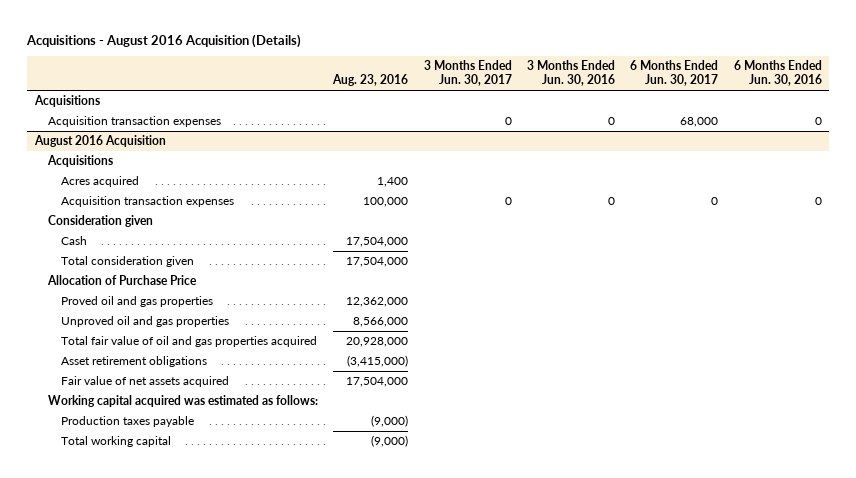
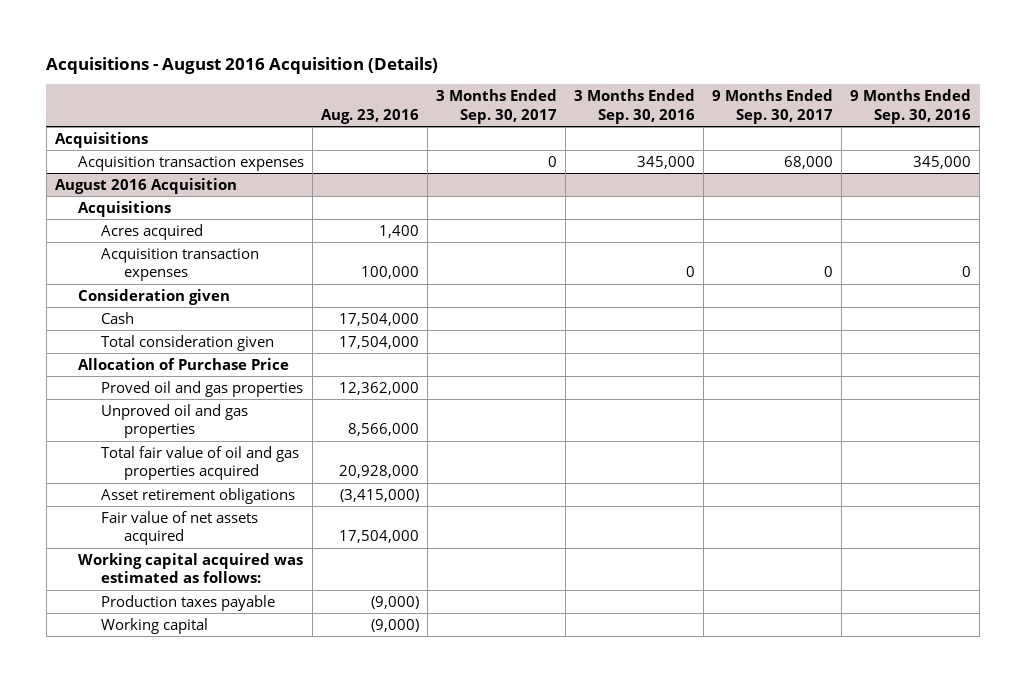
- | Aug. 23, 2016 | 3 Months Ended Jun. 30, 2017 | 3 Months Ended Jun. 30, 2016 | 6 Months Ended Jun. 30, 2017 | 6 Months Ended Jun. 30, 2016
+ | Aug. 23, 2016 | 3 Months Ended Sep. 30, 2017 | 3 Months Ended Sep. 30, 2016 | 9 Months Ended Sep. 30, 2017 | 9 Months Ended Sep. 30, 2016
@ August 2016 Acquisition
- Total working capital | (9,000) | | | |
+ Working capital | (9,000) | | | |

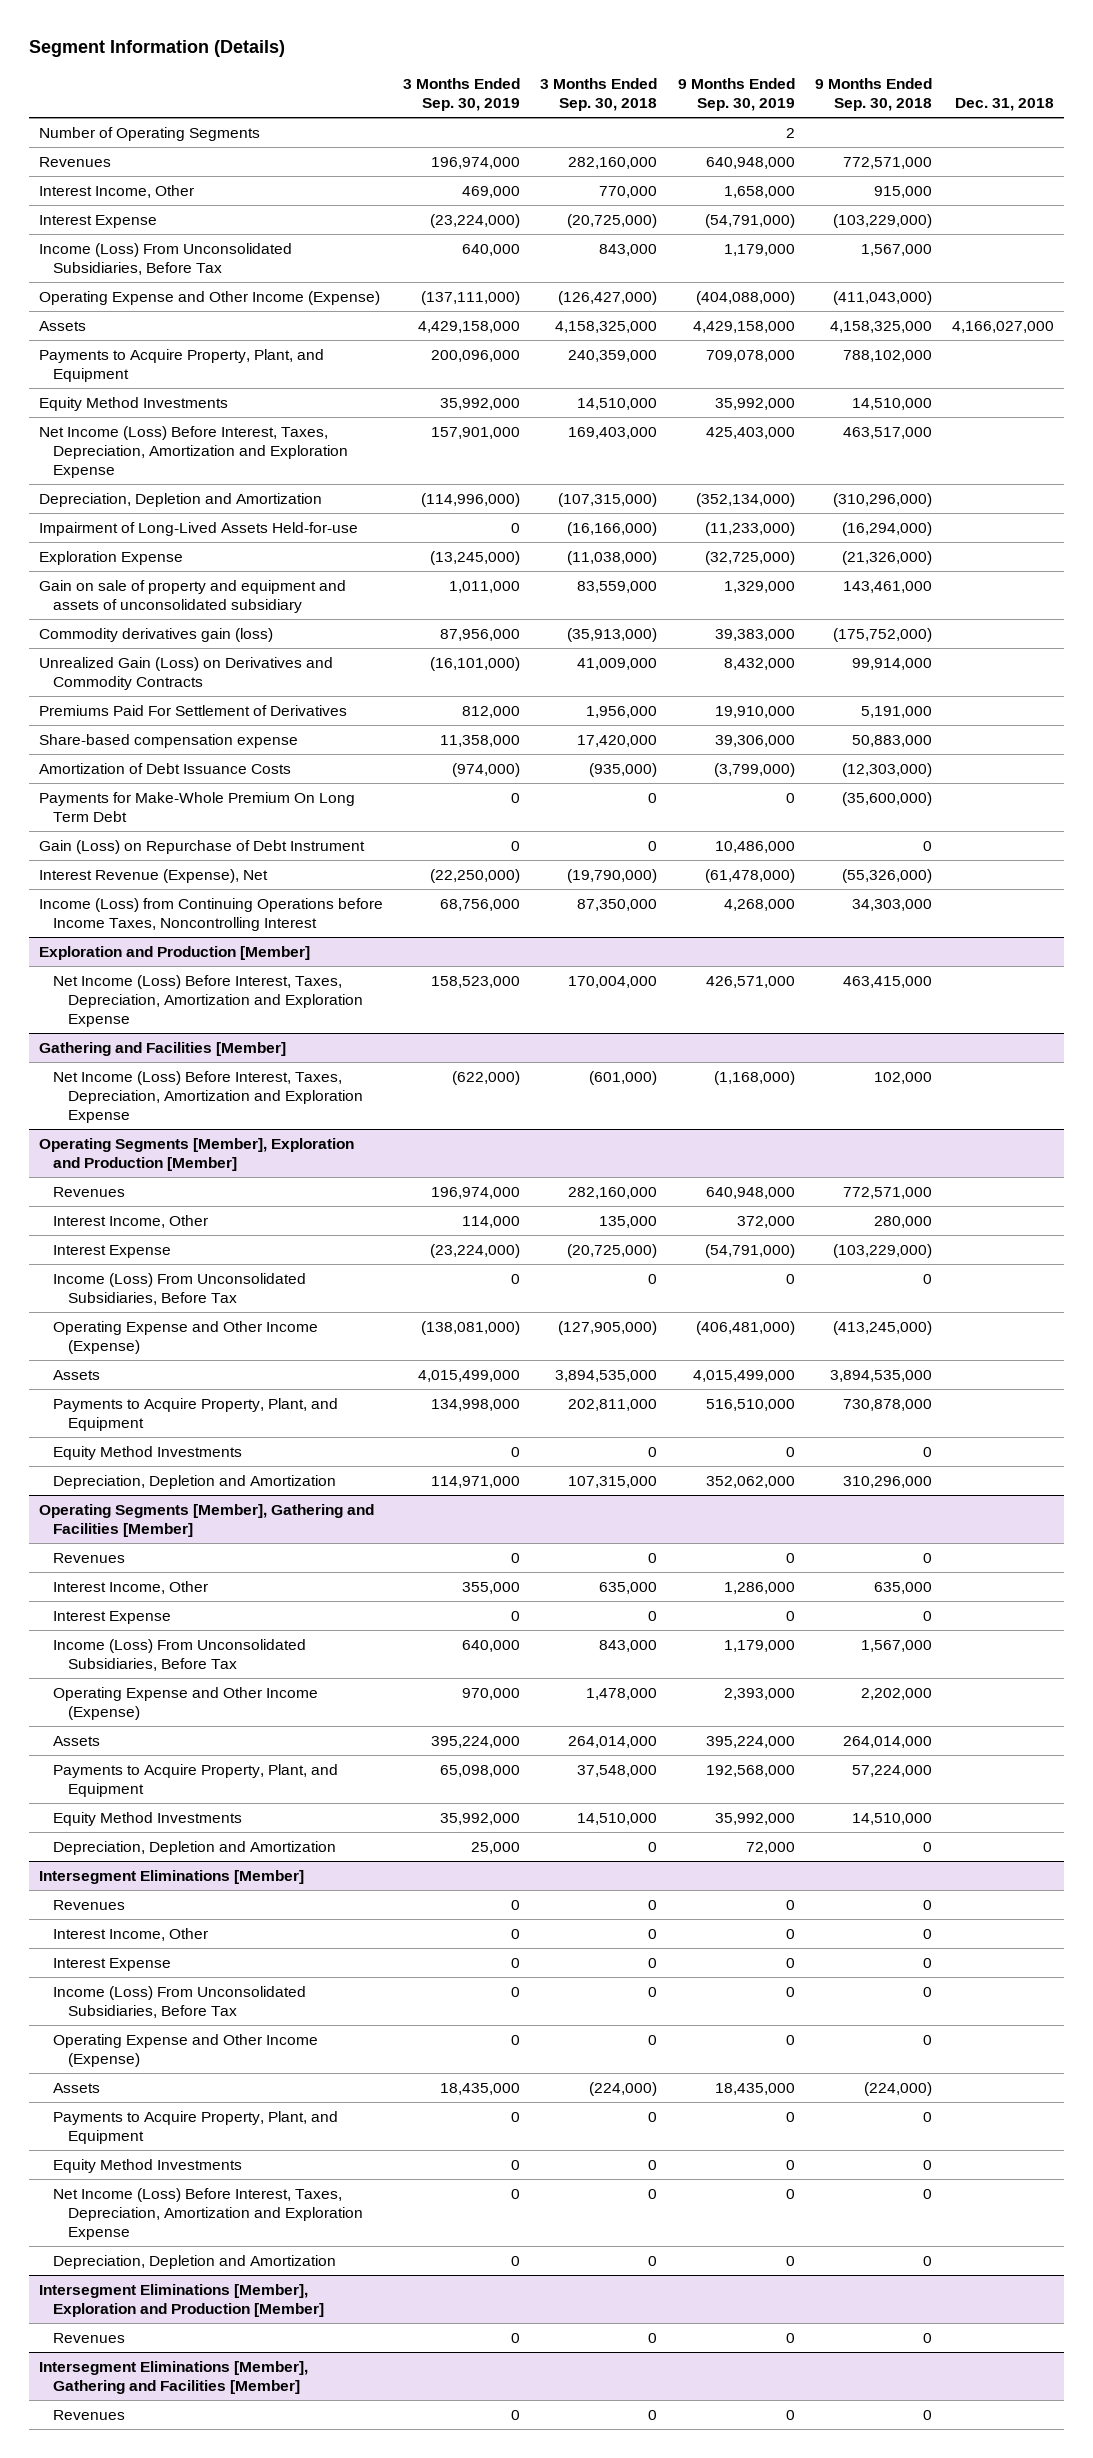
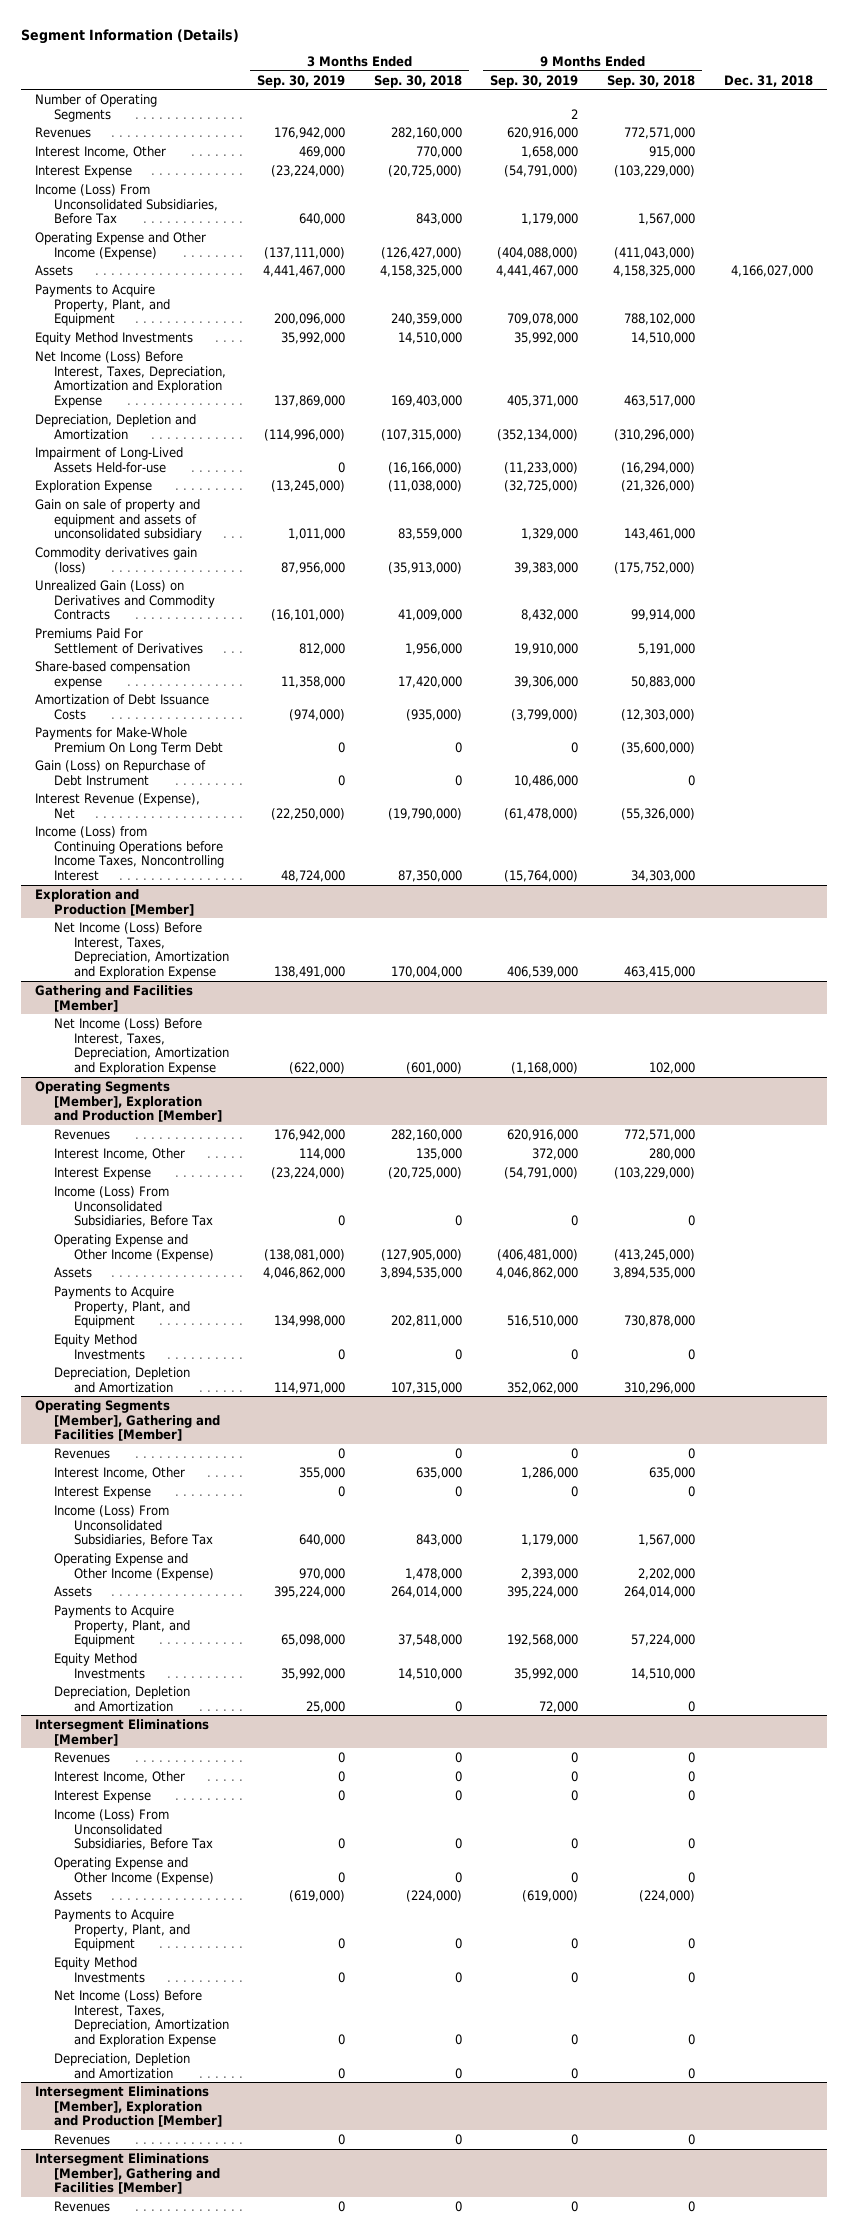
- Revenues | 196,974,000 | 282,160,000 | 640,948,000 | 772,571,000 |
+ Revenues | 176,942,000 | 282,160,000 | 620,916,000 | 772,571,000 |
- Assets | 4,429,158,000 | 4,158,325,000 | 4,429,158,000 | 4,158,325,000 | 4,166,027,000
+ Assets | 4,441,467,000 | 4,158,325,000 | 4,441,467,000 | 4,158,325,000 | 4,166,027,000
- Net Income (Loss) Before Interest, Taxes, Depreciation, Amortization and Exploration Expense | 157,901,000 | 169,403,000 | 425,403,000 | 463,517,000 |
+ Net Income (Loss) Before Interest, Taxes, Depreciation, Amortization and Exploration Expense | 137,869,000 | 169,403,000 | 405,371,000 | 463,517,000 |
- Income (Loss) from Continuing Operations before Income Taxes, Noncontrolling Interest | 68,756,000 | 87,350,000 | 4,268,000 | 34,303,000 |
+ Income (Loss) from Continuing Operations before Income Taxes, Noncontrolling Interest | 48,724,000 | 87,350,000 | (15,764,000) | 34,303,000 |
@ Exploration and Production [Member]
- Net Income (Loss) Before Interest, Taxes, Depreciation, Amortization and Exploration Expense | 158,523,000 | 170,004,000 | 426,571,000 | 463,415,000 |
+ Net Income (Loss) Before Interest, Taxes, Depreciation, Amortization and Exploration Expense | 138,491,000 | 170,004,000 | 406,539,000 | 463,415,000 |
@ Operating Segments [Member], Exploration and Production [Member]
- Revenues | 196,974,000 | 282,160,000 | 640,948,000 | 772,571,000 |
+ Revenues | 176,942,000 | 282,160,000 | 620,916,000 | 772,571,000 |
- Assets | 4,015,499,000 | 3,894,535,000 | 4,015,499,000 | 3,894,535,000 |
+ Assets | 4,046,862,000 | 3,894,535,000 | 4,046,862,000 | 3,894,535,000 |
@ Intersegment Eliminations [Member]
- Assets | 18,435,000 | (224,000) | 18,435,000 | (224,000) |
+ Assets | (619,000) | (224,000) | (619,000) | (224,000) |

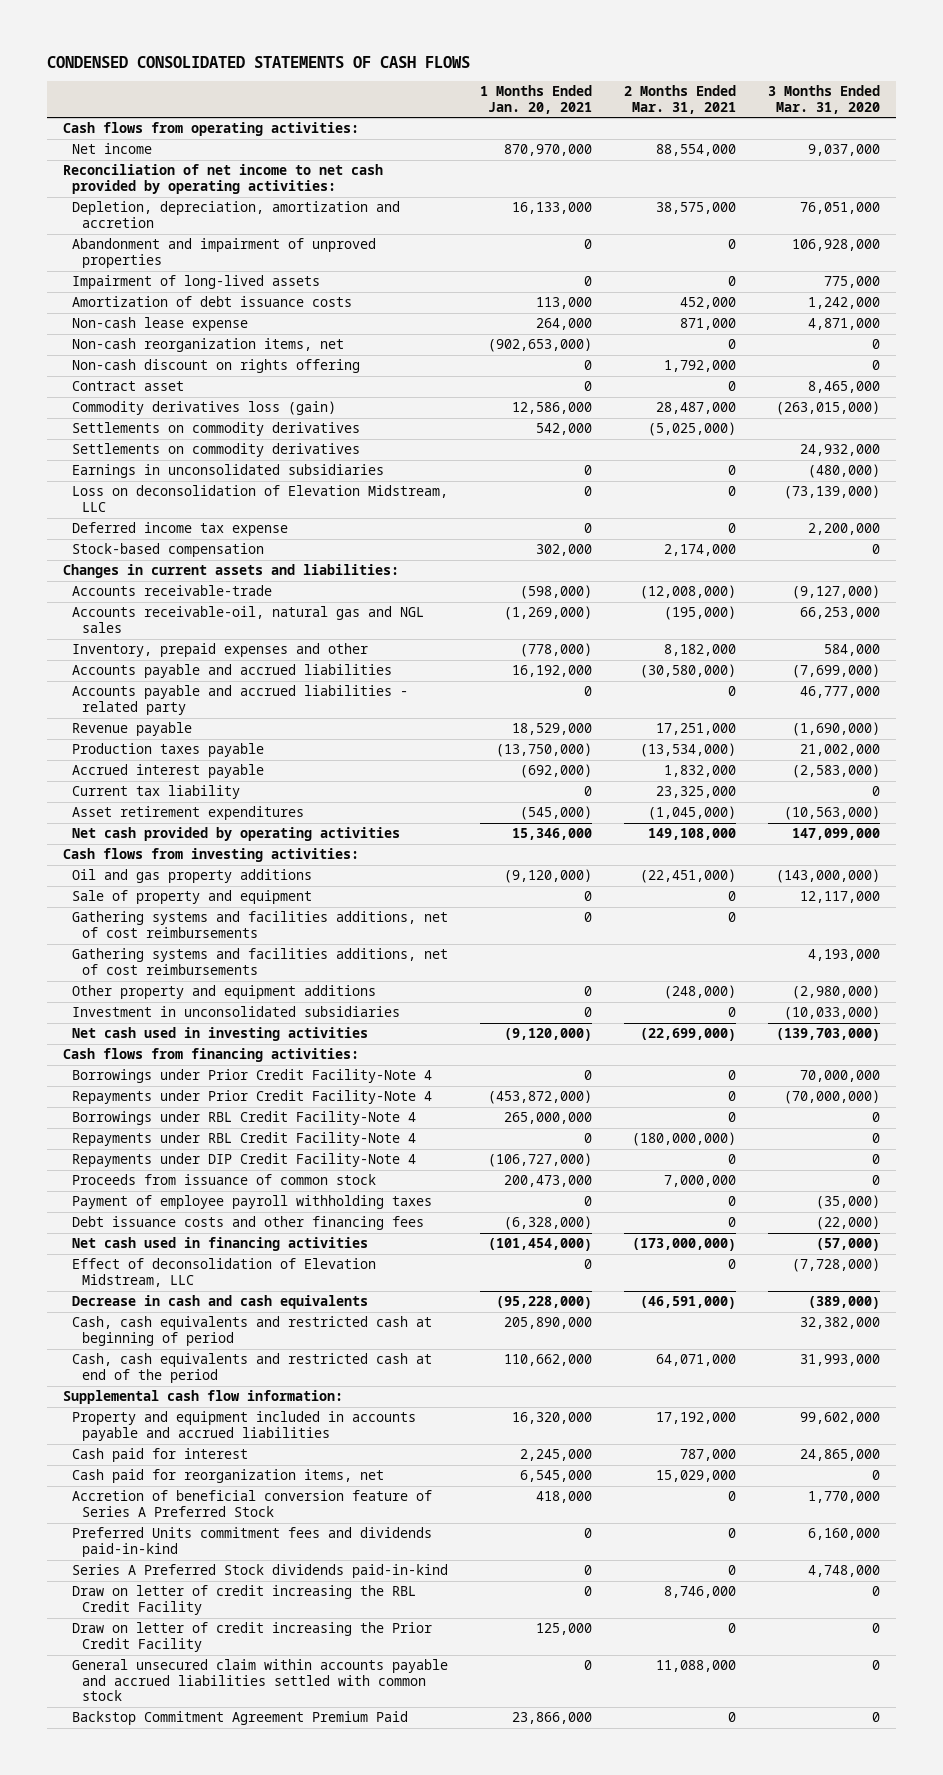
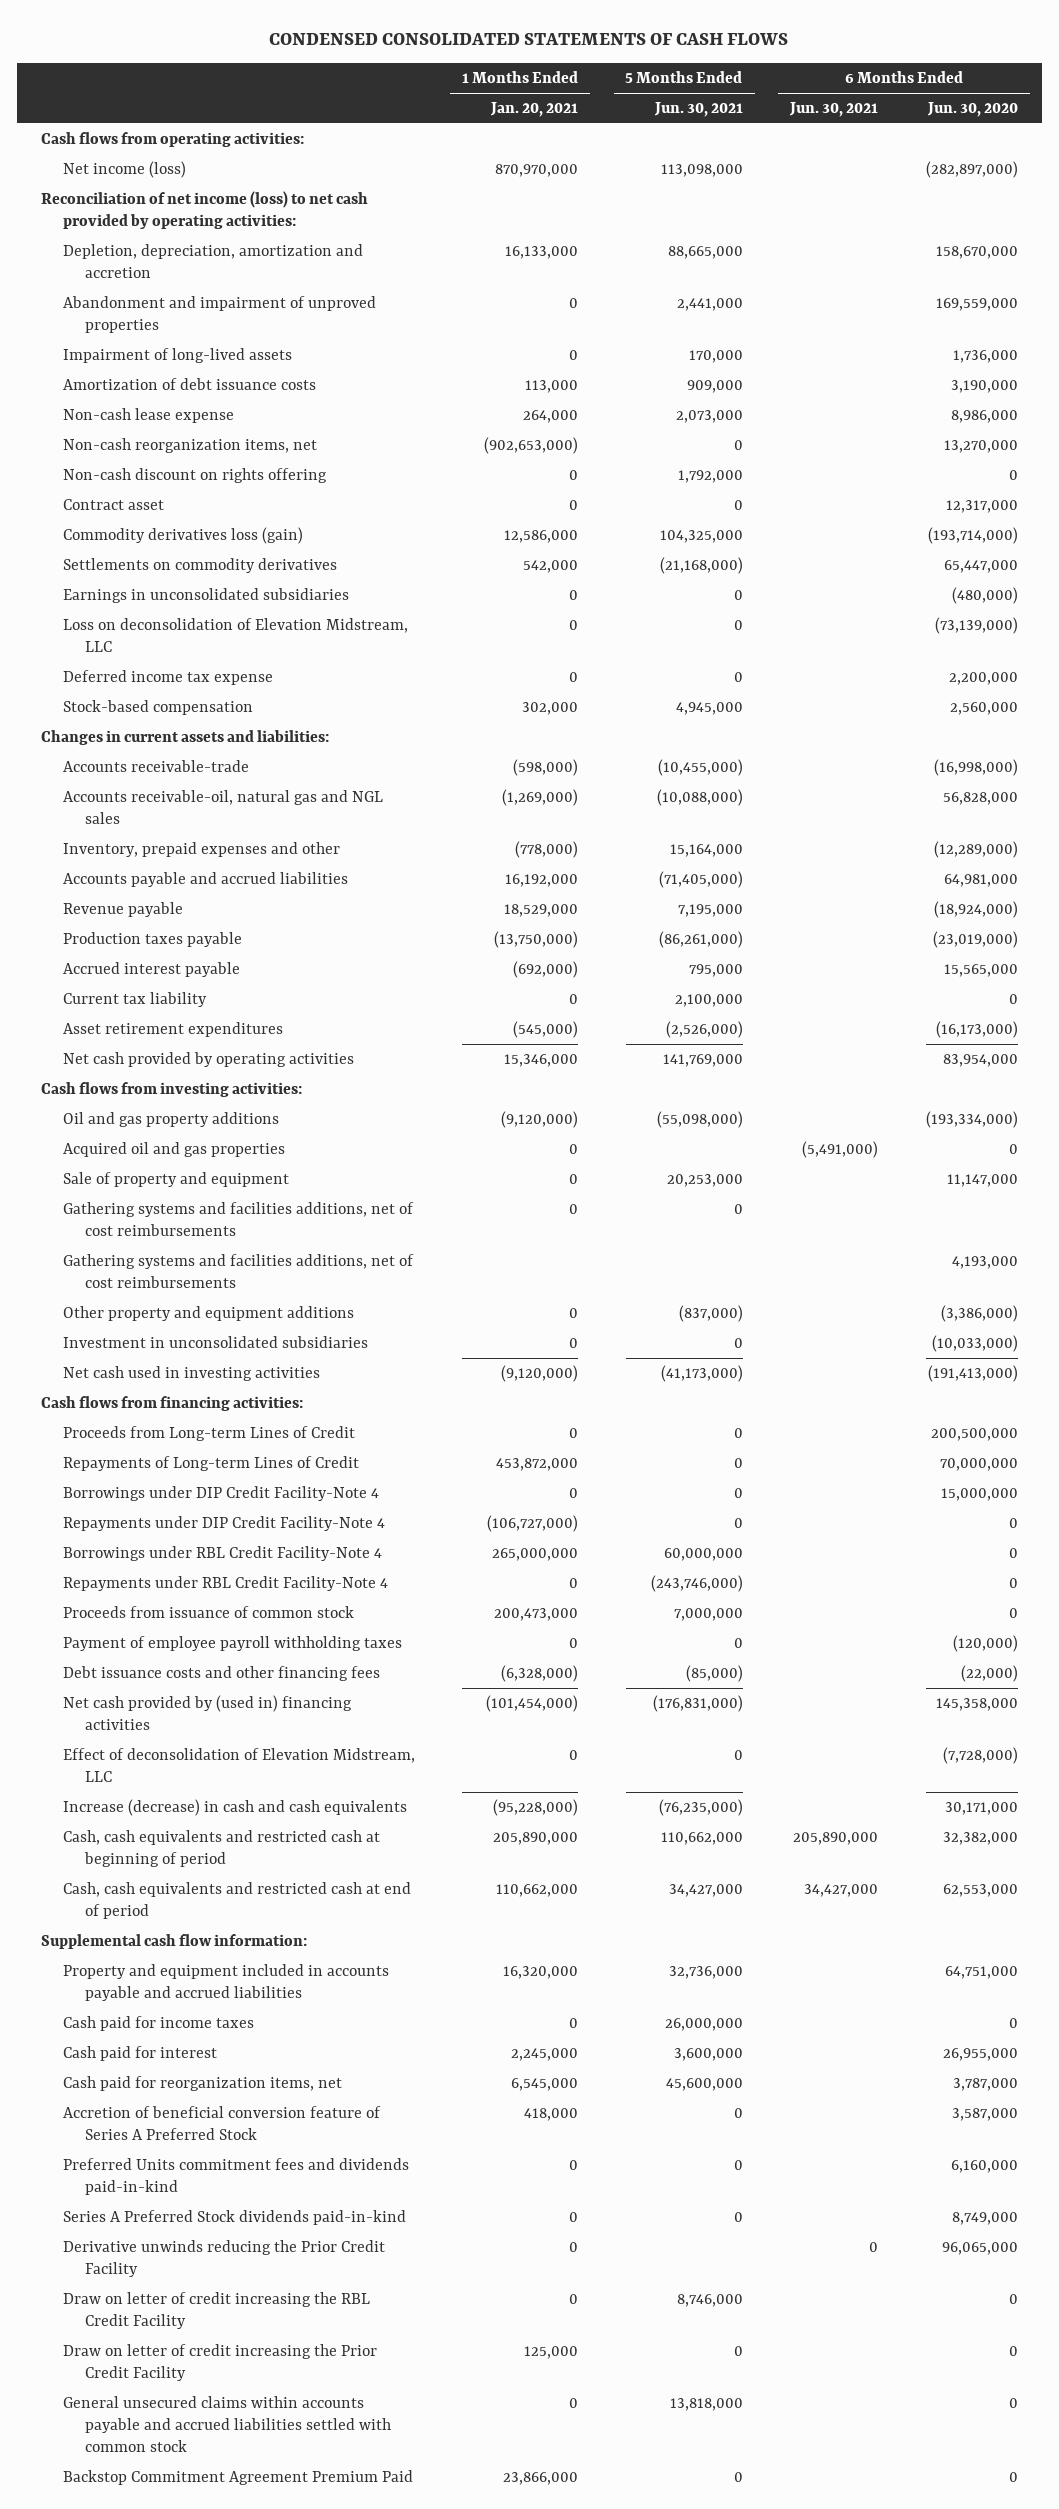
- | 1 Months Ended Jan. 20, 2021 | 2 Months Ended Mar. 31, 2021 | 3 Months Ended Mar. 31, 2020
+ | 1 Months Ended Jan. 20, 2021 | 5 Months Ended Jun. 30, 2021 | 6 Months Ended Jun. 30, 2021 | 6 Months Ended Jun. 30, 2020
- Net income | 870,970,000 | 88,554,000 | 9,037,000
- Reconciliation of net income to net cash provided by operating activities:
+ Net income (loss) | 870,970,000 | 113,098,000 | | (282,897,000)
+ Reconciliation of net income (loss) to net cash provided by operating activities:
- Settlements on commodity derivatives | | | 24,932,000
- Accounts payable and accrued liabilities - related party | 0 | 0 | 46,777,000
+ Acquired oil and gas properties | 0 | | (5,491,000) | 0
- Borrowings under Prior Credit Facility-Note 4 | 0 | 0 | 70,000,000
- Repayments under Prior Credit Facility-Note 4 | (453,872,000) | 0 | (70,000,000)
+ Proceeds from Long-term Lines of Credit | 0 | 0 | | 200,500,000
+ Repayments of Long-term Lines of Credit | 453,872,000 | 0 | | 70,000,000
+ Borrowings under DIP Credit Facility-Note 4 | 0 | 0 | | 15,000,000
moved up: Repayments under DIP Credit Facility-Note 4 | (106,727,000) | 0 | | 0
- Net cash used in financing activities | (101,454,000) | (173,000,000) | (57,000)
+ Net cash provided by (used in) financing activities | (101,454,000) | (176,831,000) | | 145,358,000
- Decrease in cash and cash equivalents | (95,228,000) | (46,591,000) | (389,000)
+ Increase (decrease) in cash and cash equivalents | (95,228,000) | (76,235,000) | | 30,171,000
- Cash, cash equivalents and restricted cash at end of the period | 110,662,000 | 64,071,000 | 31,993,000
+ Cash, cash equivalents and restricted cash at end of period | 110,662,000 | 34,427,000 | 34,427,000 | 62,553,000
+ Cash paid for income taxes | 0 | 26,000,000 | | 0
+ Derivative unwinds reducing the Prior Credit Facility | 0 | | 0 | 96,065,000
- General unsecured claim within accounts payable and accrued liabilities settled with common stock | 0 | 11,088,000 | 0
+ General unsecured claims within accounts payable and accrued liabilities settled with common stock | 0 | 13,818,000 | | 0

